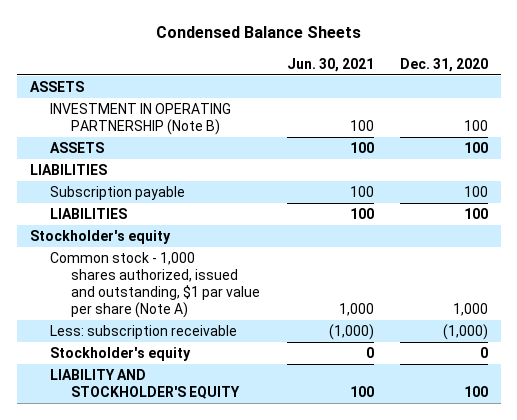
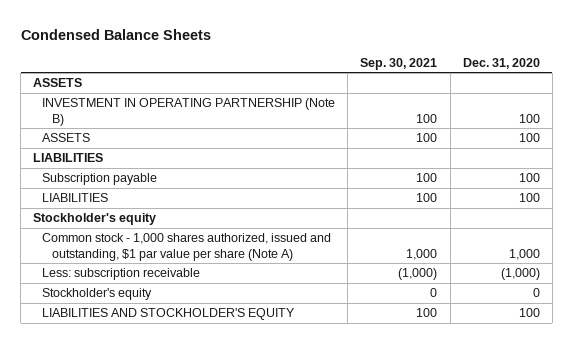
- | Jun. 30, 2021 | Dec. 31, 2020
+ | Sep. 30, 2021 | Dec. 31, 2020
- LIABILITY AND STOCKHOLDER'S EQUITY | 100 | 100
+ LIABILITIES AND STOCKHOLDER'S EQUITY | 100 | 100

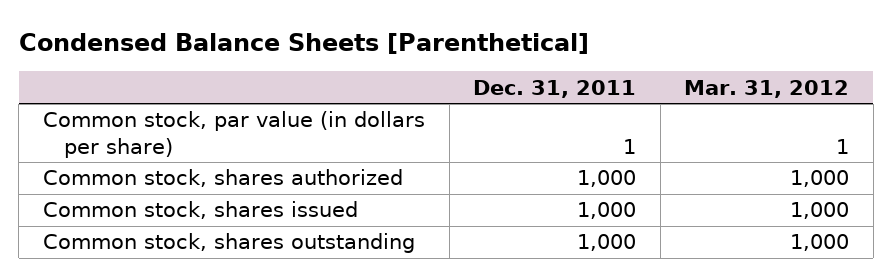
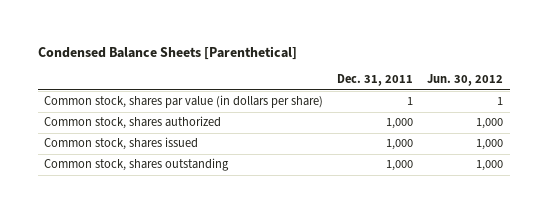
- | Dec. 31, 2011 | Mar. 31, 2012
+ | Dec. 31, 2011 | Jun. 30, 2012
- Common stock, par value (in dollars per share) | 1 | 1
+ Common stock, shares par value (in dollars per share) | 1 | 1

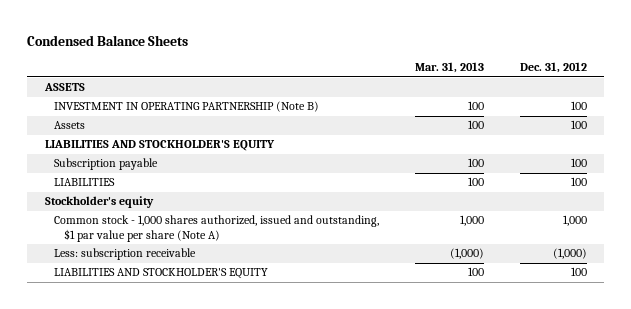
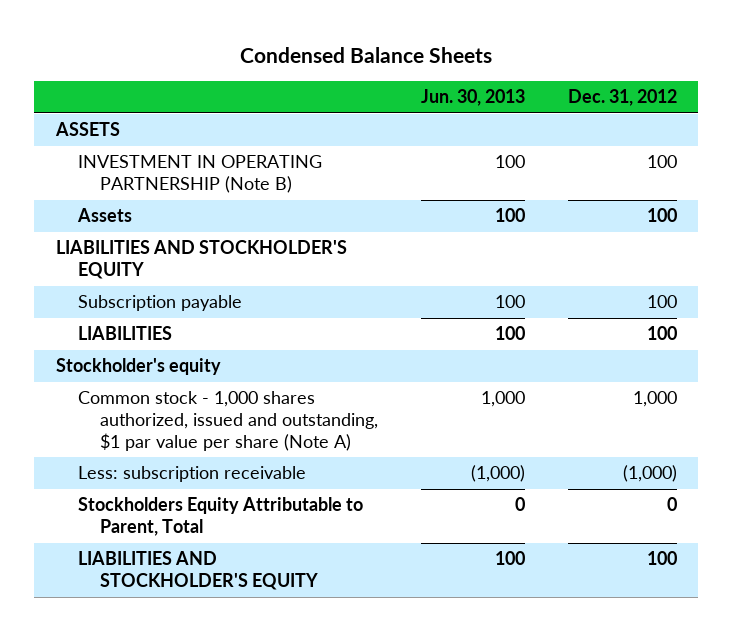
- | Mar. 31, 2013 | Dec. 31, 2012
+ | Jun. 30, 2013 | Dec. 31, 2012
+ Stockholders Equity Attributable to Parent, Total | 0 | 0

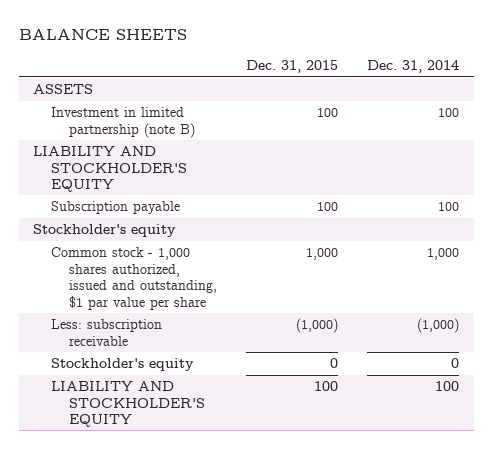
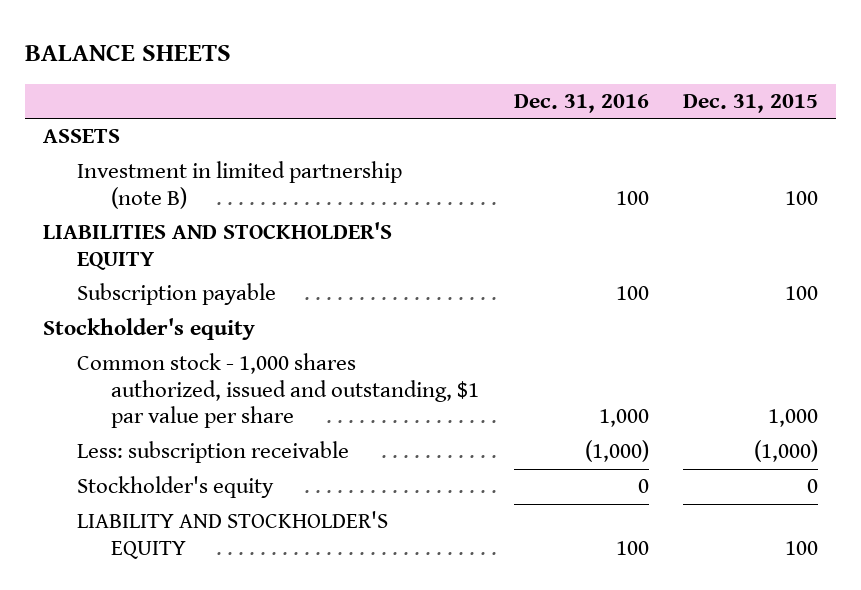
- | Dec. 31, 2015 | Dec. 31, 2014
+ | Dec. 31, 2016 | Dec. 31, 2015
- LIABILITY AND STOCKHOLDER'S EQUITY
+ LIABILITIES AND STOCKHOLDER'S EQUITY

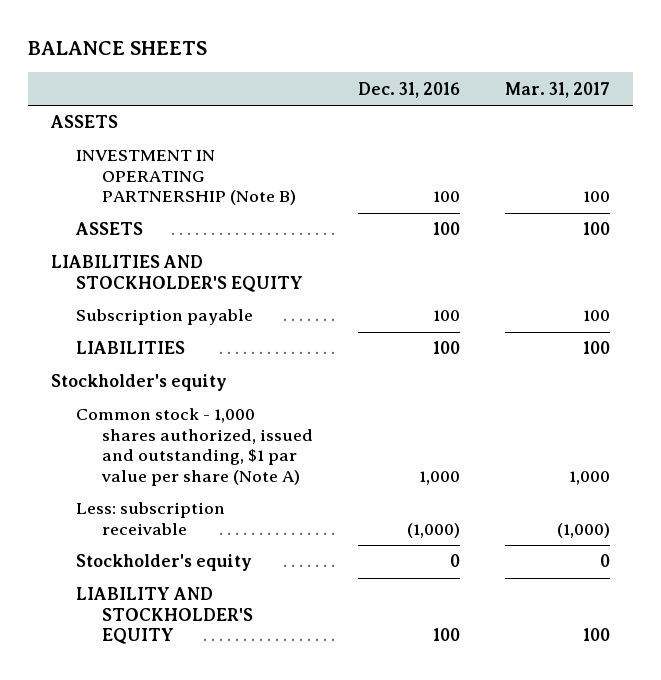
- | Dec. 31, 2016 | Dec. 31, 2015
+ | Dec. 31, 2016 | Mar. 31, 2017
- Investment in limited partnership (note B) | 100 | 100
+ INVESTMENT IN OPERATING PARTNERSHIP (Note B) | 100 | 100
+ ASSETS | 100 | 100
+ LIABILITIES | 100 | 100
- Common stock - 1,000 shares authorized, issued and outstanding, $1 par value per share | 1,000 | 1,000
+ Common stock - 1,000 shares authorized, issued and outstanding, $1 par value per share (Note A) | 1,000 | 1,000

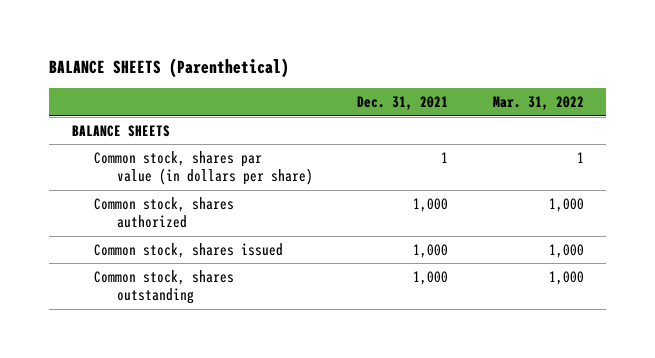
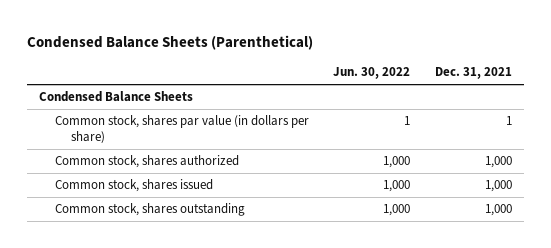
- BALANCE SHEETS (Parenthetical)
+ Condensed Balance Sheets (Parenthetical)
- | Dec. 31, 2021 | Mar. 31, 2022
+ | Jun. 30, 2022 | Dec. 31, 2021
- BALANCE SHEETS
+ Condensed Balance Sheets

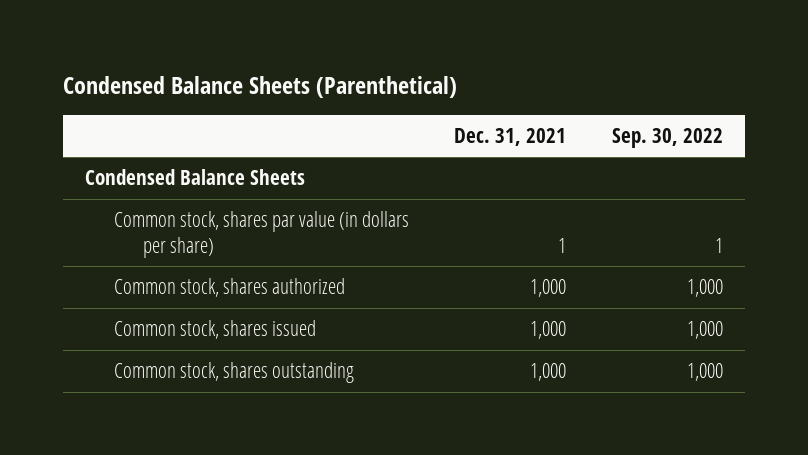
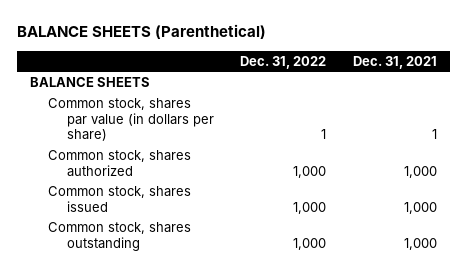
- Condensed Balance Sheets (Parenthetical)
+ BALANCE SHEETS (Parenthetical)
- | Dec. 31, 2021 | Sep. 30, 2022
+ | Dec. 31, 2022 | Dec. 31, 2021
- Condensed Balance Sheets
+ BALANCE SHEETS

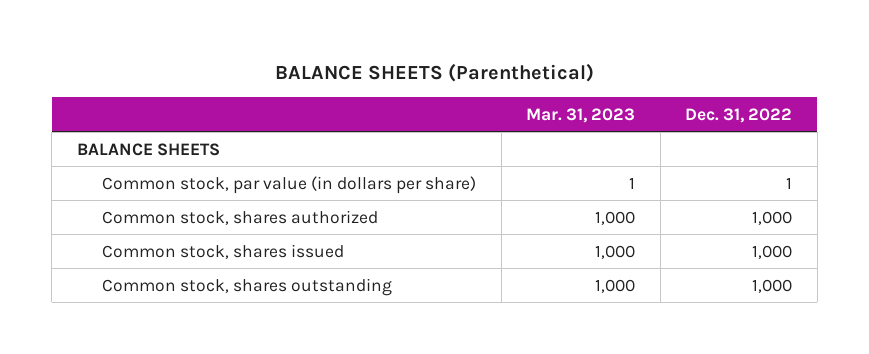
- | Dec. 31, 2022 | Dec. 31, 2021
+ | Mar. 31, 2023 | Dec. 31, 2022
- Common stock, shares par value (in dollars per share) | 1 | 1
+ Common stock, par value (in dollars per share) | 1 | 1

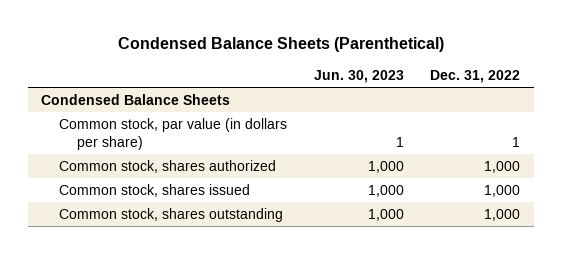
- BALANCE SHEETS (Parenthetical)
+ Condensed Balance Sheets (Parenthetical)
- | Mar. 31, 2023 | Dec. 31, 2022
+ | Jun. 30, 2023 | Dec. 31, 2022
- BALANCE SHEETS
+ Condensed Balance Sheets

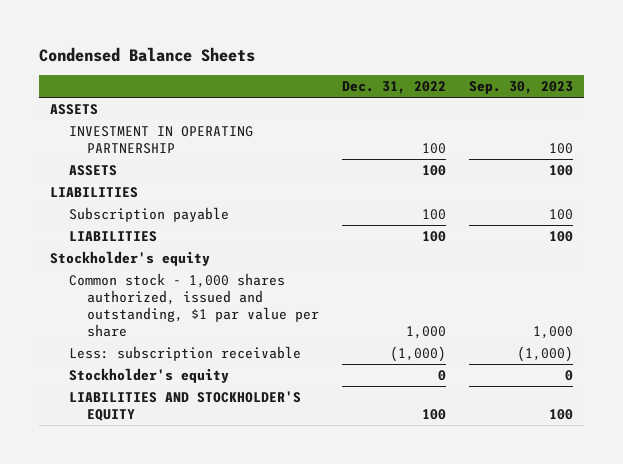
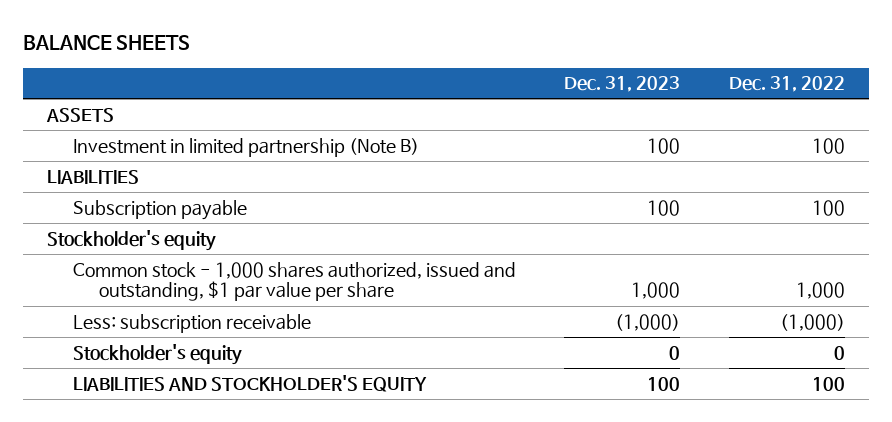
- Condensed Balance Sheets
+ BALANCE SHEETS
- | Dec. 31, 2022 | Sep. 30, 2023
+ | Dec. 31, 2023 | Dec. 31, 2022
- INVESTMENT IN OPERATING PARTNERSHIP | 100 | 100
- ASSETS | 100 | 100
+ Investment in limited partnership (Note B) | 100 | 100
- LIABILITIES | 100 | 100

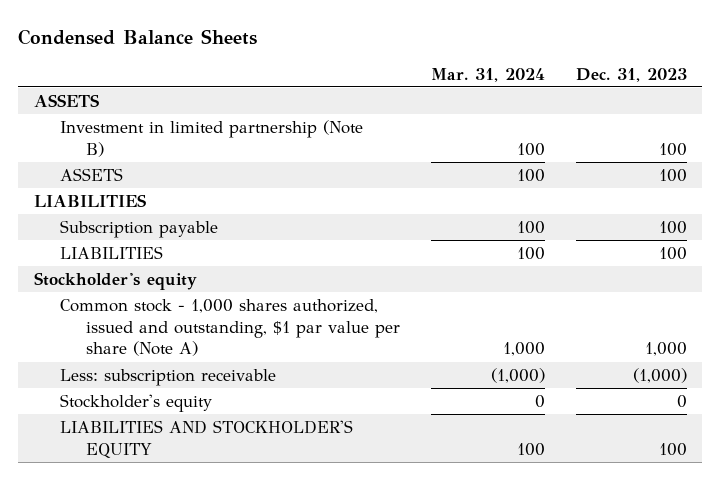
- BALANCE SHEETS
+ Condensed Balance Sheets
- | Dec. 31, 2023 | Dec. 31, 2022
+ | Mar. 31, 2024 | Dec. 31, 2023
+ ASSETS | 100 | 100
+ LIABILITIES | 100 | 100
- Common stock - 1,000 shares authorized, issued and outstanding, $1 par value per share | 1,000 | 1,000
+ Common stock - 1,000 shares authorized, issued and outstanding, $1 par value per share (Note A) | 1,000 | 1,000

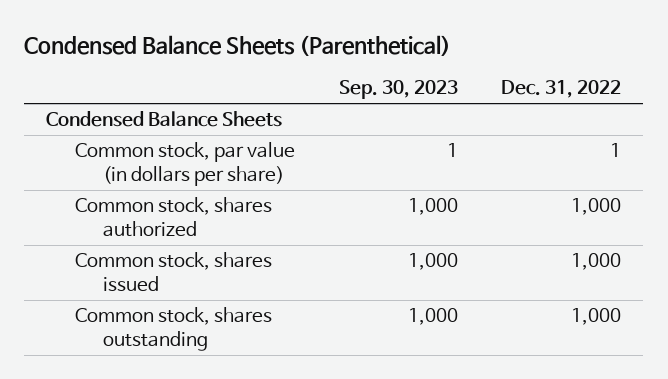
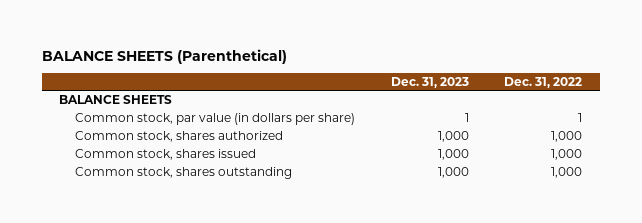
- Condensed Balance Sheets (Parenthetical)
+ BALANCE SHEETS (Parenthetical)
- | Sep. 30, 2023 | Dec. 31, 2022
+ | Dec. 31, 2023 | Dec. 31, 2022
- Condensed Balance Sheets
+ BALANCE SHEETS

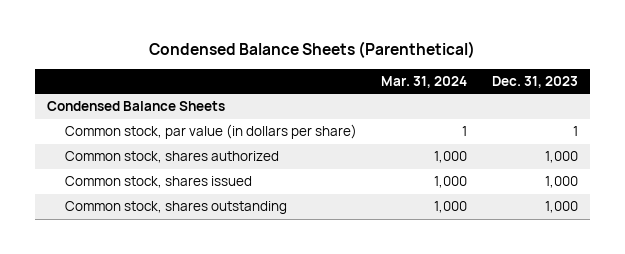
- BALANCE SHEETS (Parenthetical)
+ Condensed Balance Sheets (Parenthetical)
- | Dec. 31, 2023 | Dec. 31, 2022
+ | Mar. 31, 2024 | Dec. 31, 2023
- BALANCE SHEETS
+ Condensed Balance Sheets

